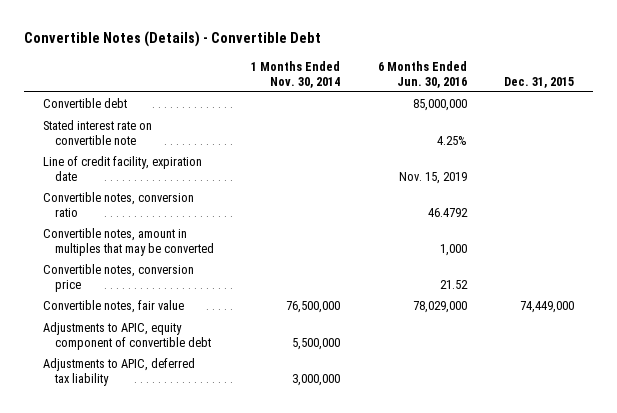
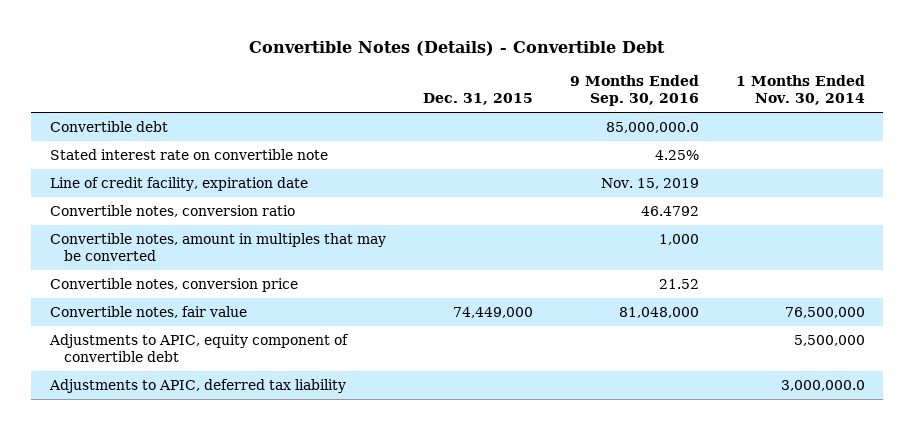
- | 1 Months Ended Nov. 30, 2014 | 6 Months Ended Jun. 30, 2016 | Dec. 31, 2015
+ | Dec. 31, 2015 | 9 Months Ended Sep. 30, 2016 | 1 Months Ended Nov. 30, 2014
- Adjustments to APIC, deferred tax liability | 3,000,000 | |
+ Adjustments to APIC, deferred tax liability | | | 3,000,000.0

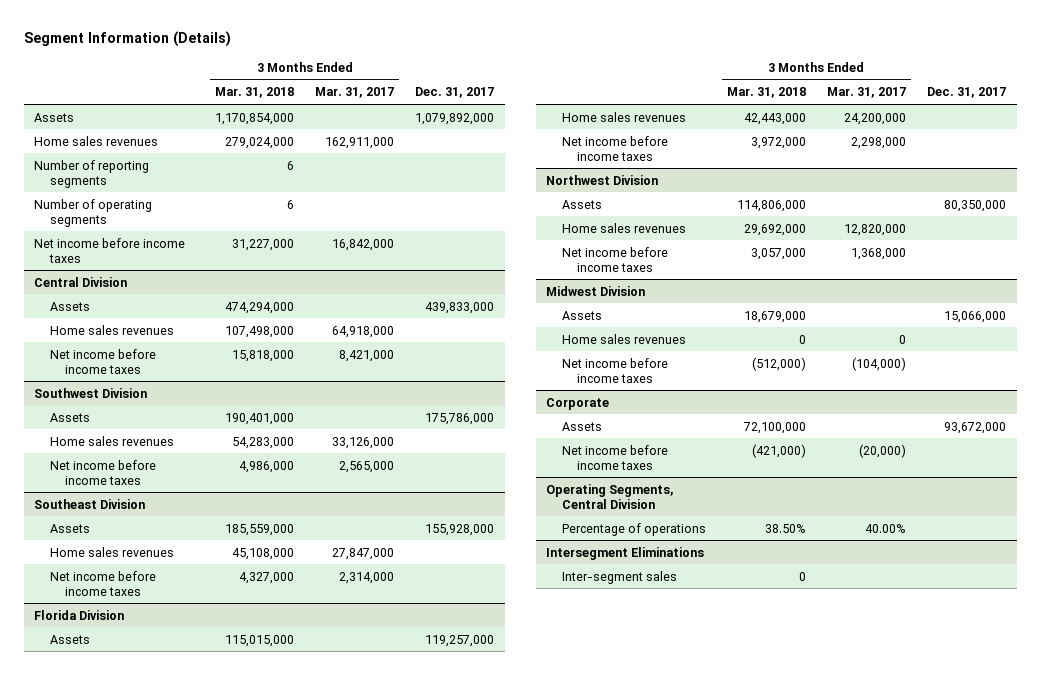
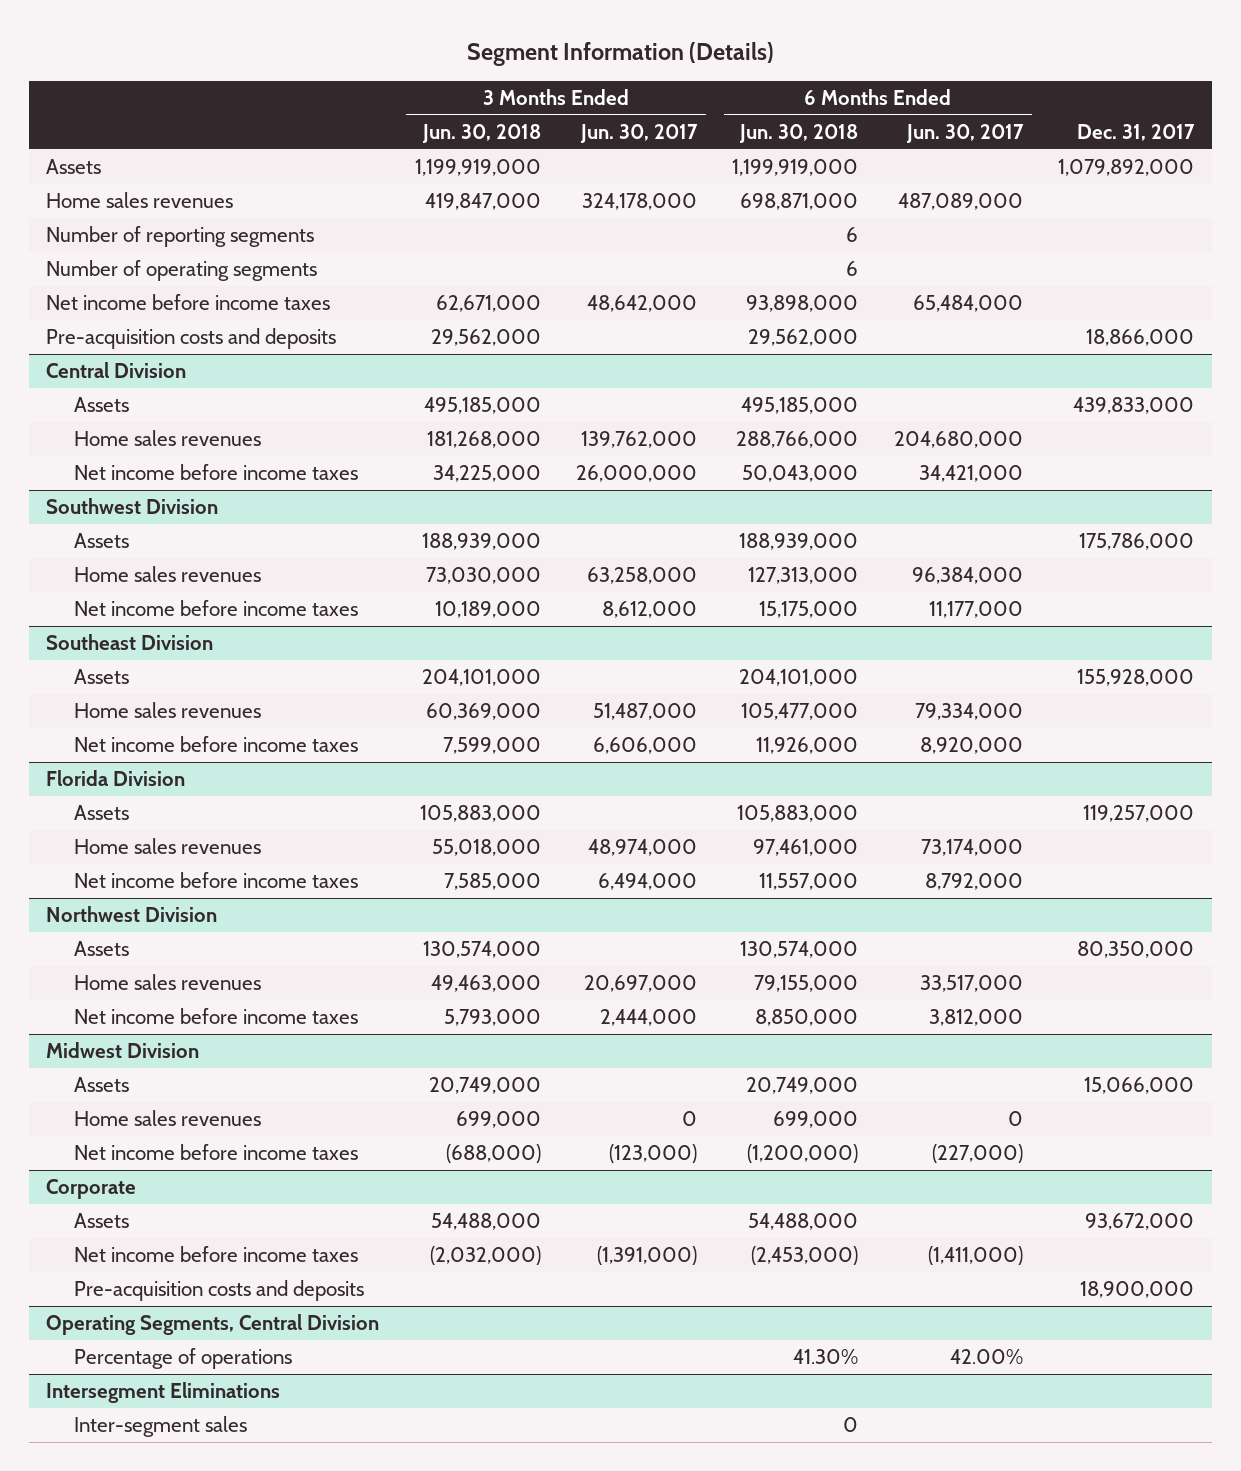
- | 3 Months Ended Mar. 31, 2018 | 3 Months Ended Mar. 31, 2017 | Dec. 31, 2017
+ | 3 Months Ended Jun. 30, 2018 | 3 Months Ended Jun. 30, 2017 | 6 Months Ended Jun. 30, 2018 | 6 Months Ended Jun. 30, 2017 | Dec. 31, 2017
+ Pre-acquisition costs and deposits | 29,562,000 | | 29,562,000 | | 18,866,000
@ Corporate
+ Pre-acquisition costs and deposits | | | | | 18,900,000

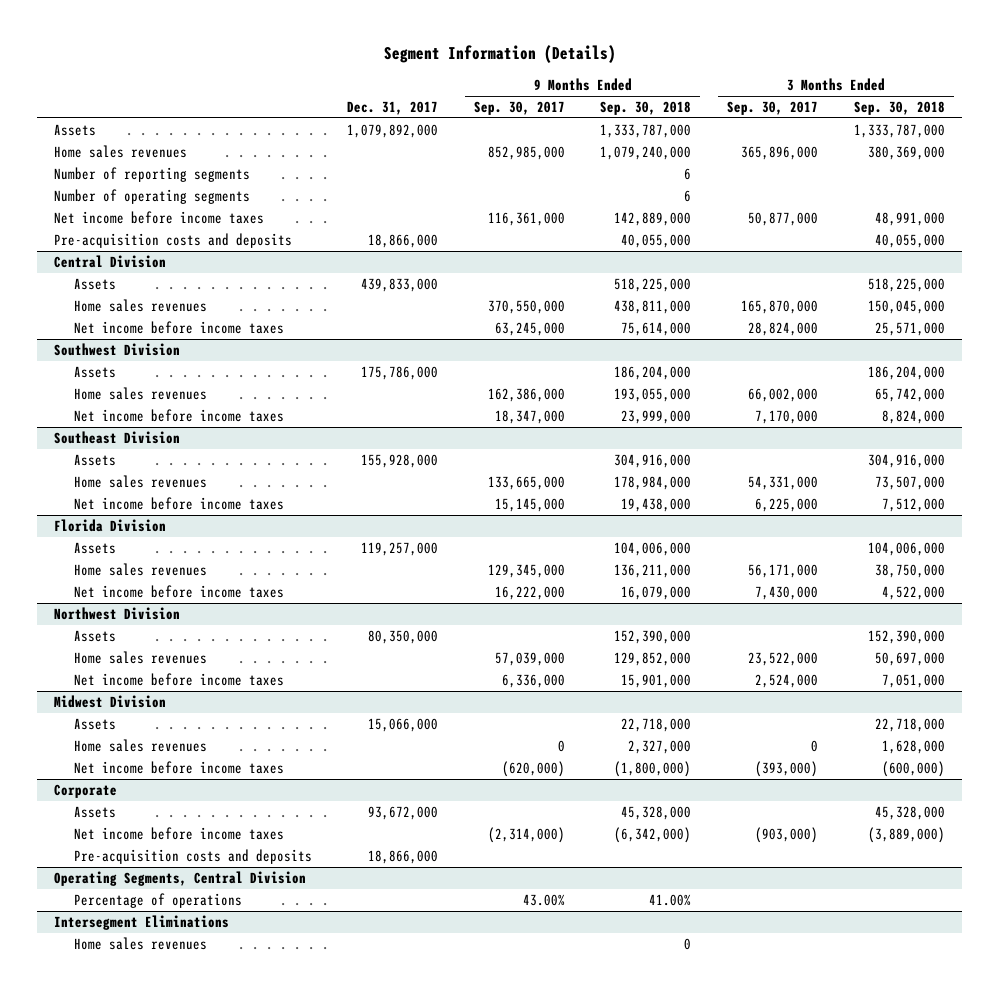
- | 3 Months Ended Jun. 30, 2018 | 3 Months Ended Jun. 30, 2017 | 6 Months Ended Jun. 30, 2018 | 6 Months Ended Jun. 30, 2017 | Dec. 31, 2017
+ | Dec. 31, 2017 | 9 Months Ended Sep. 30, 2017 | 9 Months Ended Sep. 30, 2018 | 3 Months Ended Sep. 30, 2017 | 3 Months Ended Sep. 30, 2018
@ Corporate
- Pre-acquisition costs and deposits | | | | | 18,900,000
+ Pre-acquisition costs and deposits | 18,866,000 | | | |
@ Intersegment Eliminations
- Inter-segment sales | | | 0 | |
+ Home sales revenues | | | 0 | |

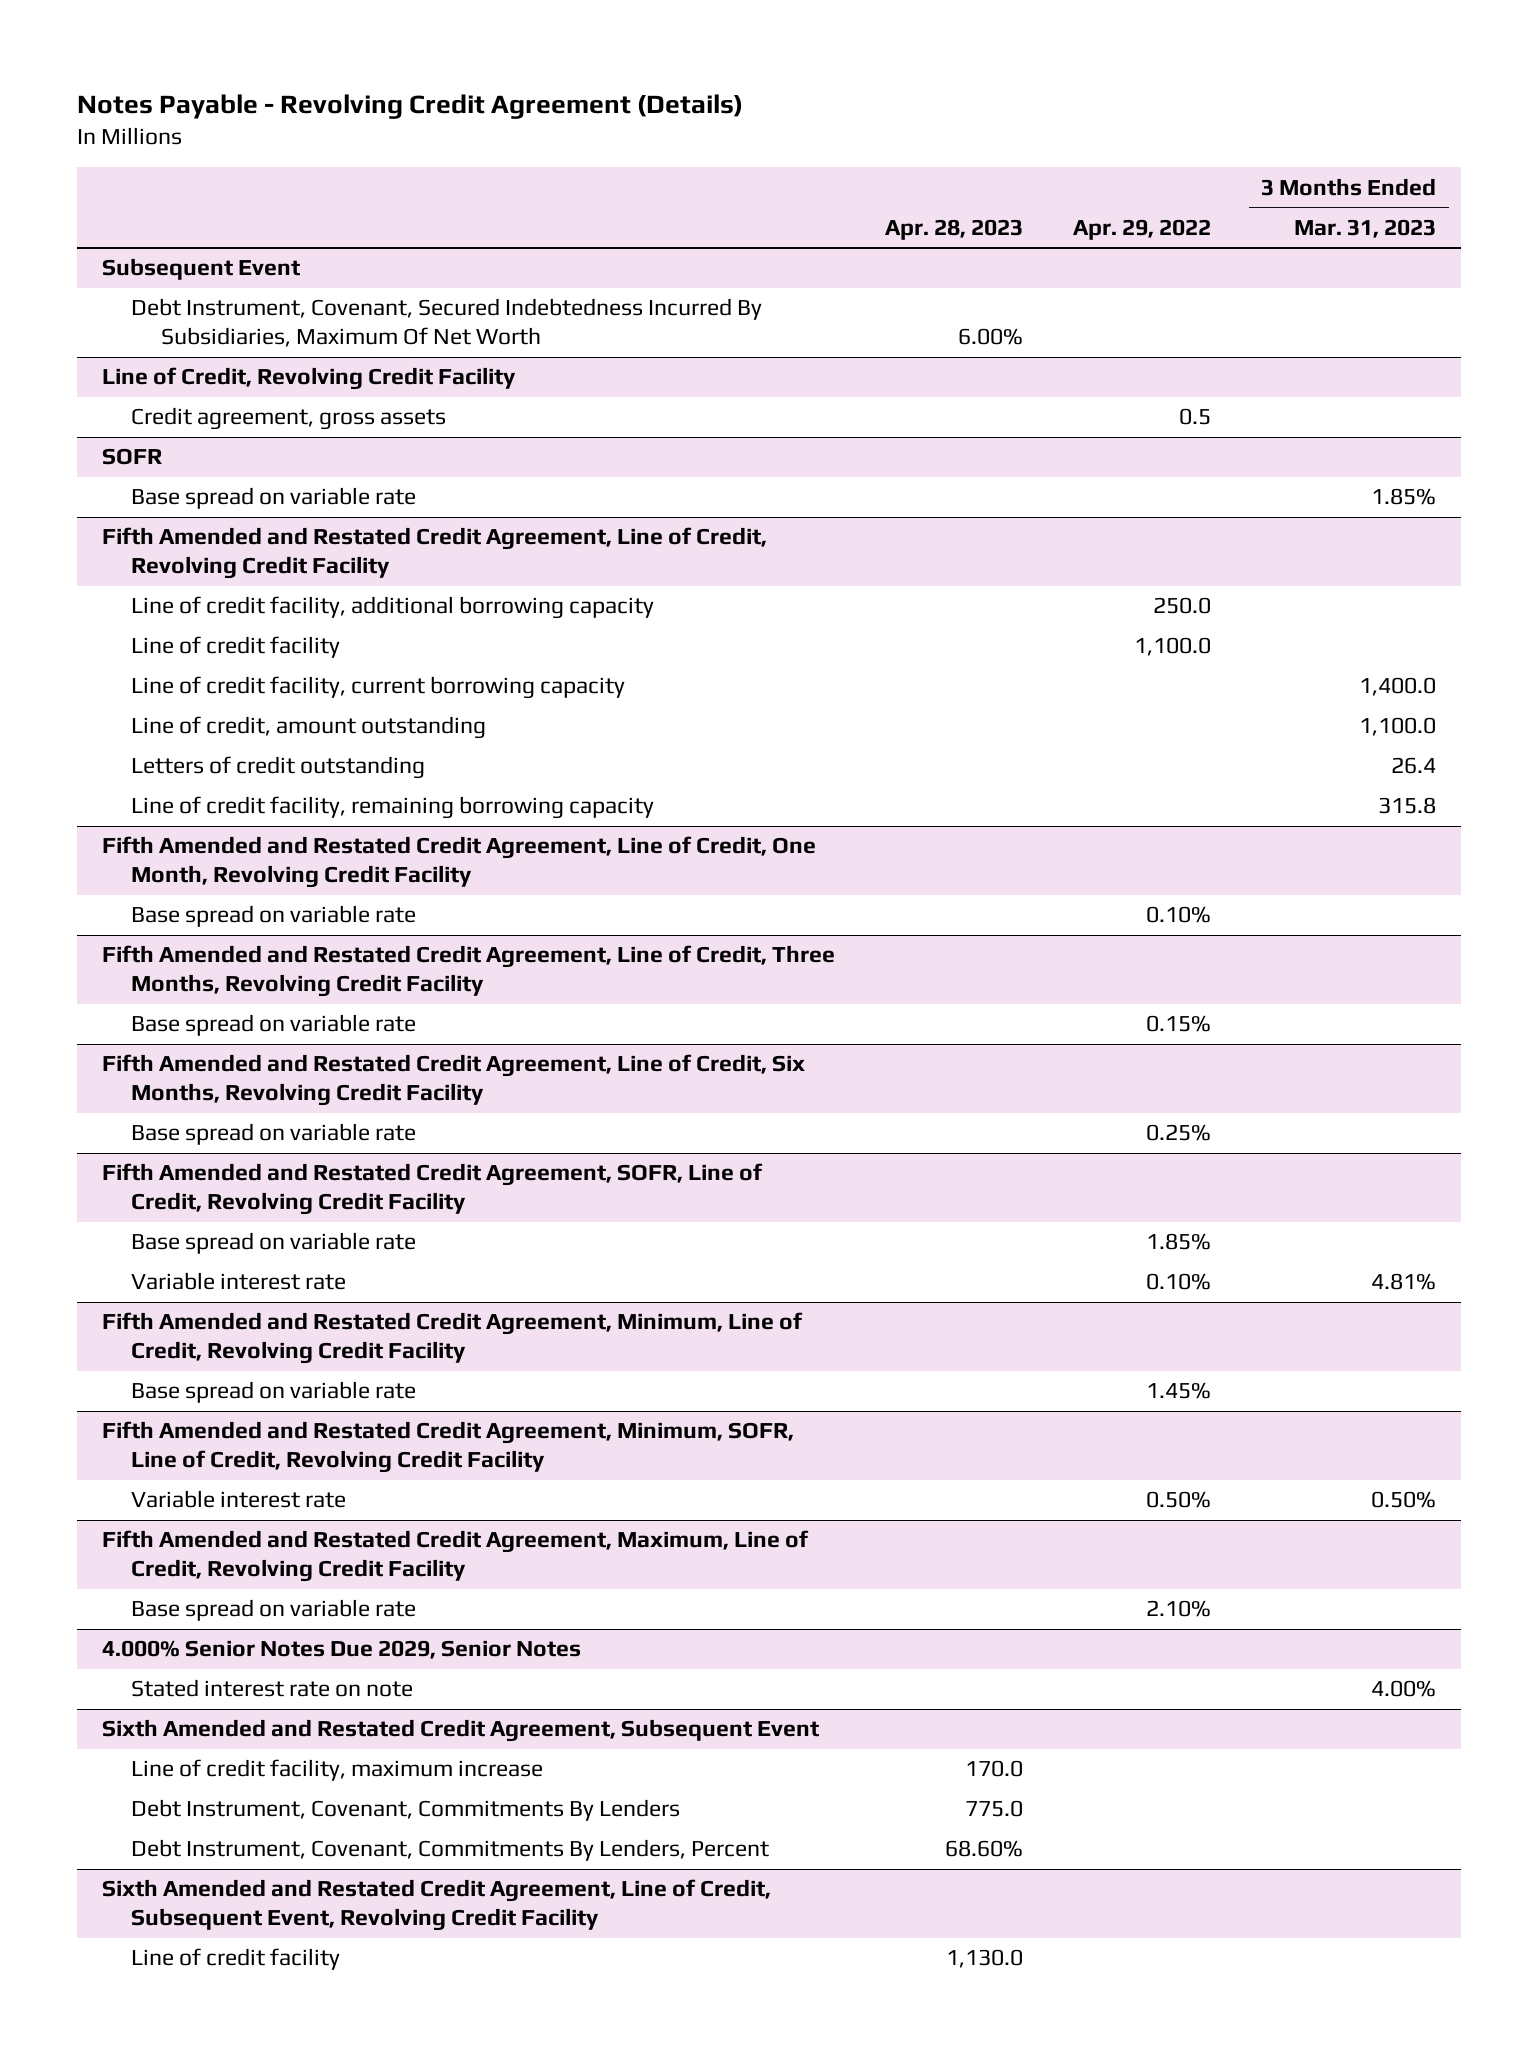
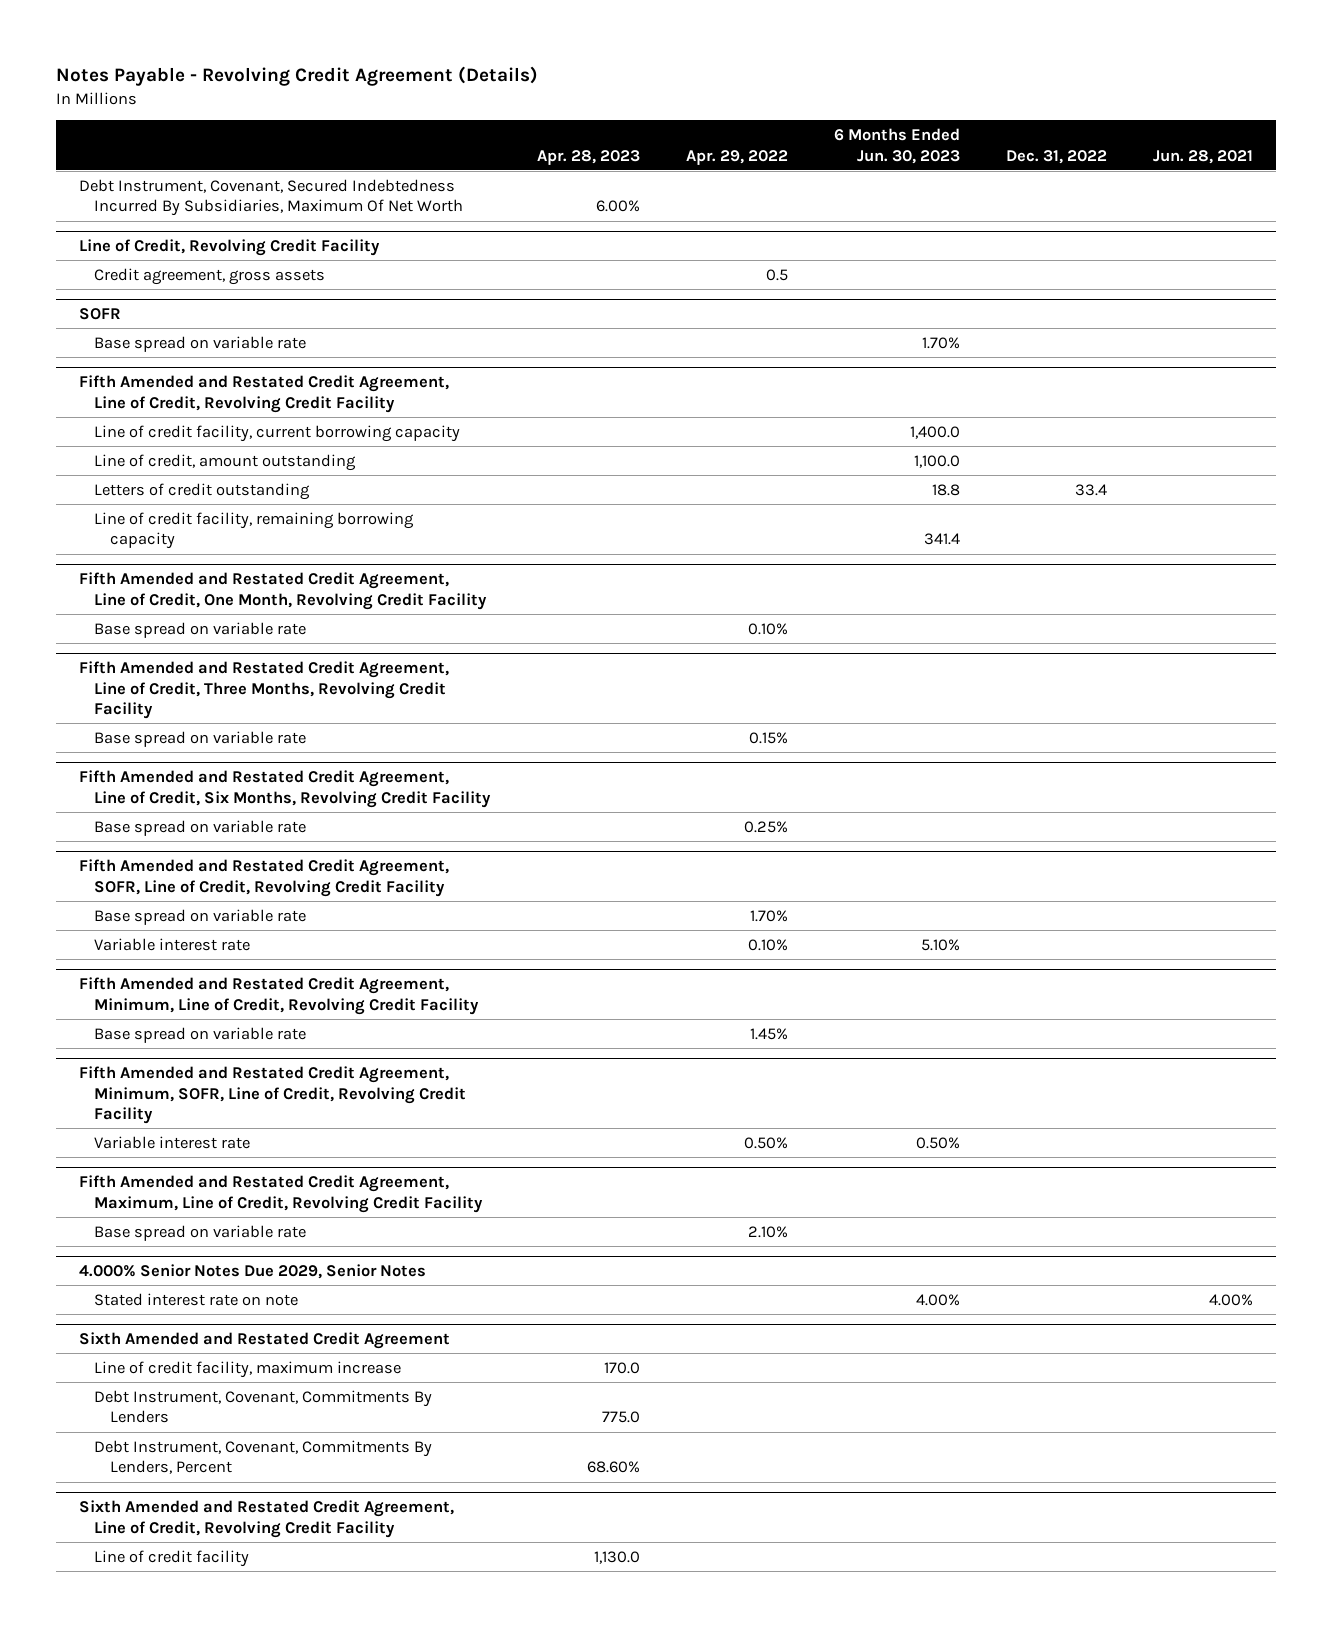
- | Apr. 28, 2023 | Apr. 29, 2022 | 3 Months Ended Mar. 31, 2023
+ | Apr. 28, 2023 | Apr. 29, 2022 | 6 Months Ended Jun. 30, 2023 | Dec. 31, 2022 | Jun. 28, 2021
- Subsequent Event
@ Fifth Amended and Restated Credit Agreement, Line of Credit, Revolving Credit Facility
- Line of credit facility, additional borrowing capacity | | 250.0 |
- Line of credit facility | | 1,100.0 |
@ Fifth Amended and Restated Credit Agreement, SOFR, Line of Credit, Revolving Credit Facility
- Base spread on variable rate | | 1.85% |
+ Base spread on variable rate | | 1.70% | | |
- Sixth Amended and Restated Credit Agreement, Subsequent Event
+ Sixth Amended and Restated Credit Agreement
- Sixth Amended and Restated Credit Agreement, Line of Credit, Subsequent Event, Revolving Credit Facility
+ Sixth Amended and Restated Credit Agreement, Line of Credit, Revolving Credit Facility

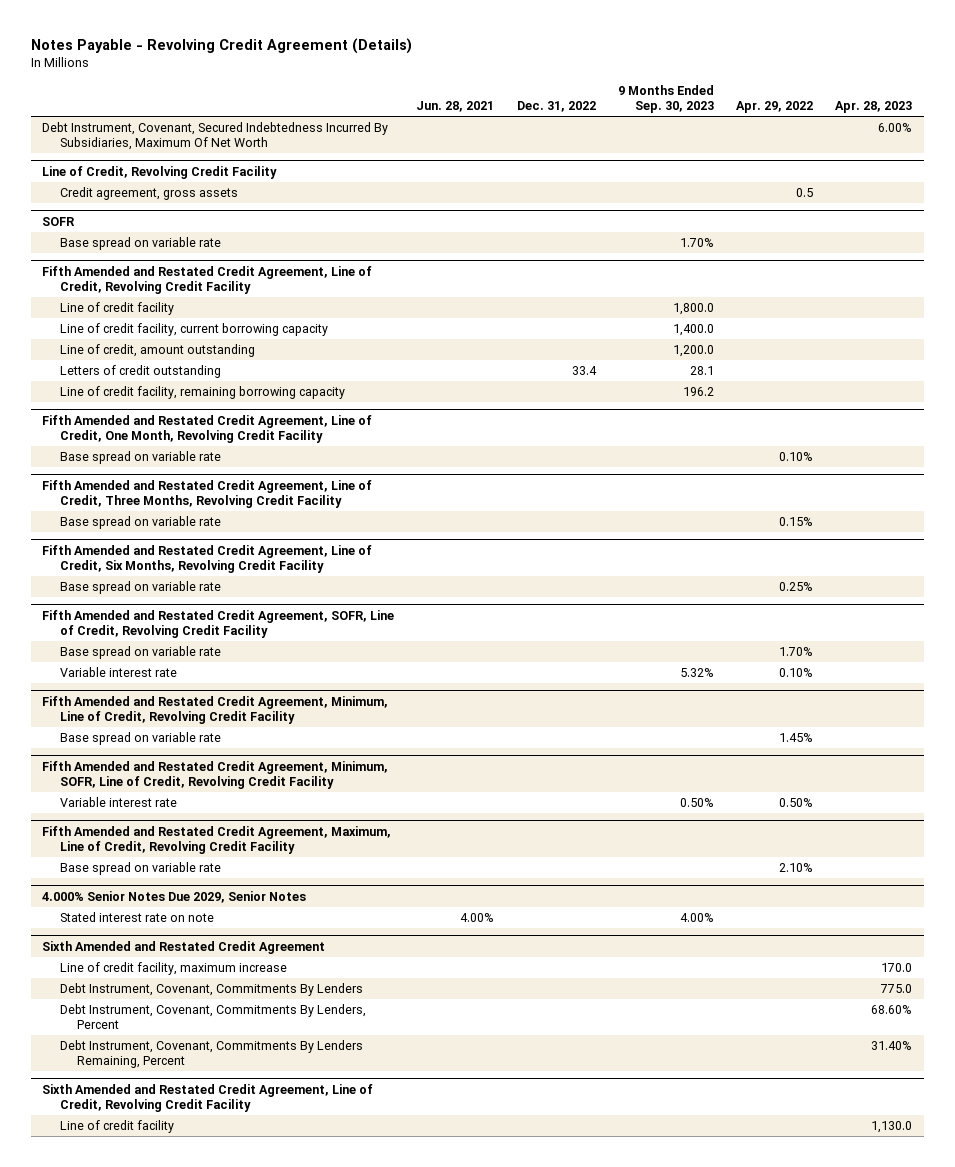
- | Apr. 28, 2023 | Apr. 29, 2022 | 6 Months Ended Jun. 30, 2023 | Dec. 31, 2022 | Jun. 28, 2021
+ | Jun. 28, 2021 | Dec. 31, 2022 | 9 Months Ended Sep. 30, 2023 | Apr. 29, 2022 | Apr. 28, 2023
@ Fifth Amended and Restated Credit Agreement, Line of Credit, Revolving Credit Facility
+ Line of credit facility | | | 1,800.0 | |
@ Sixth Amended and Restated Credit Agreement
+ Debt Instrument, Covenant, Commitments By Lenders Remaining, Percent | | | | | 31.40%

